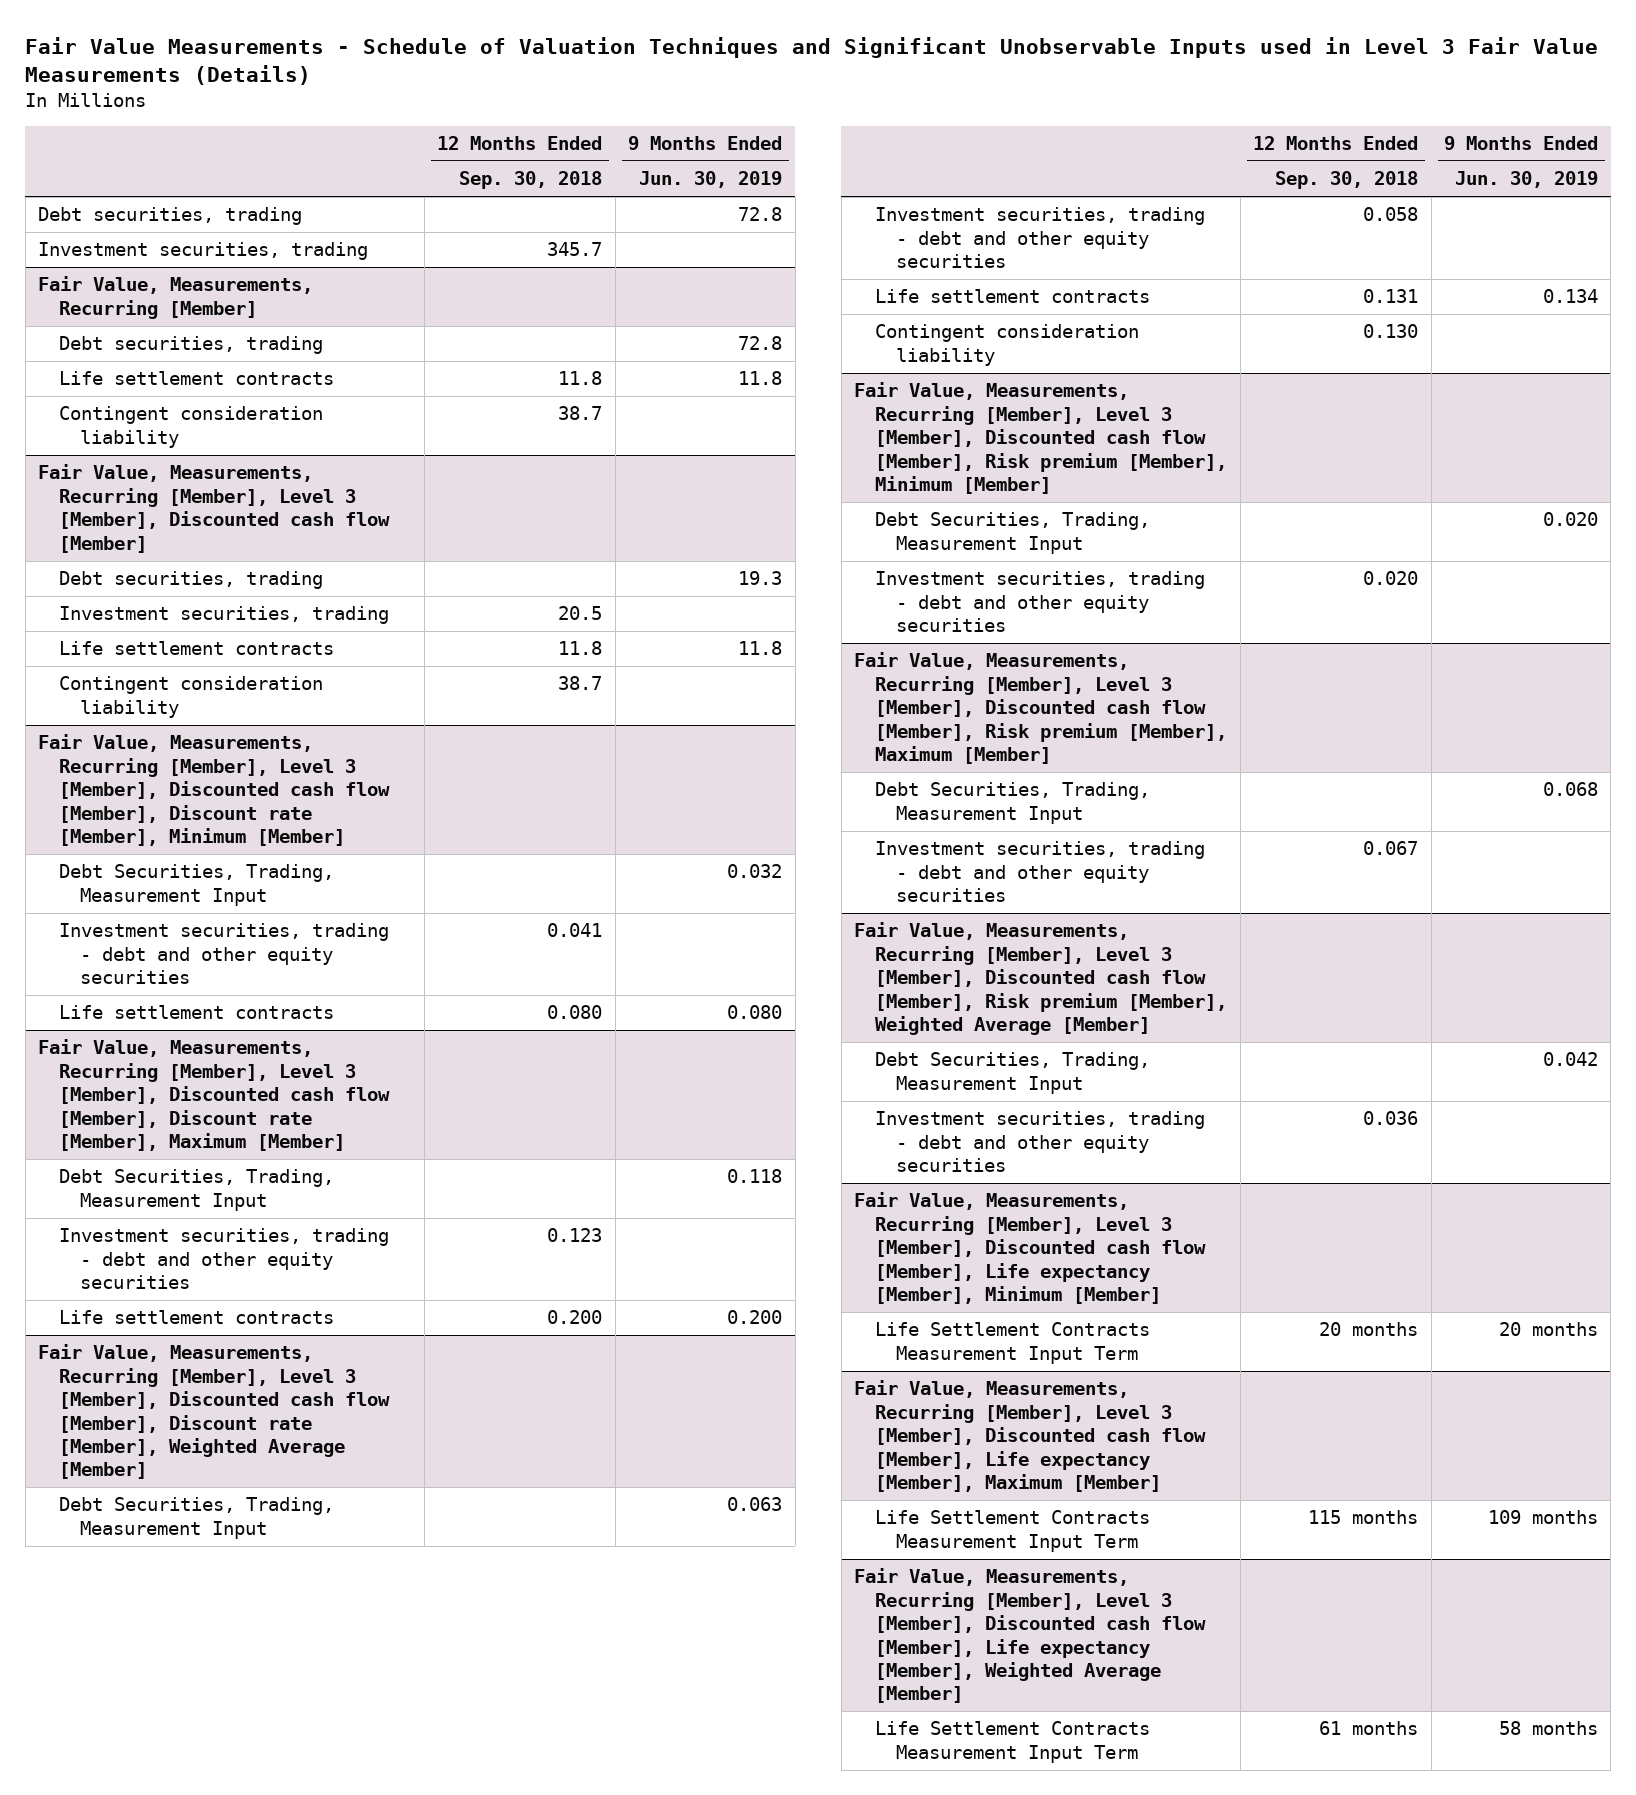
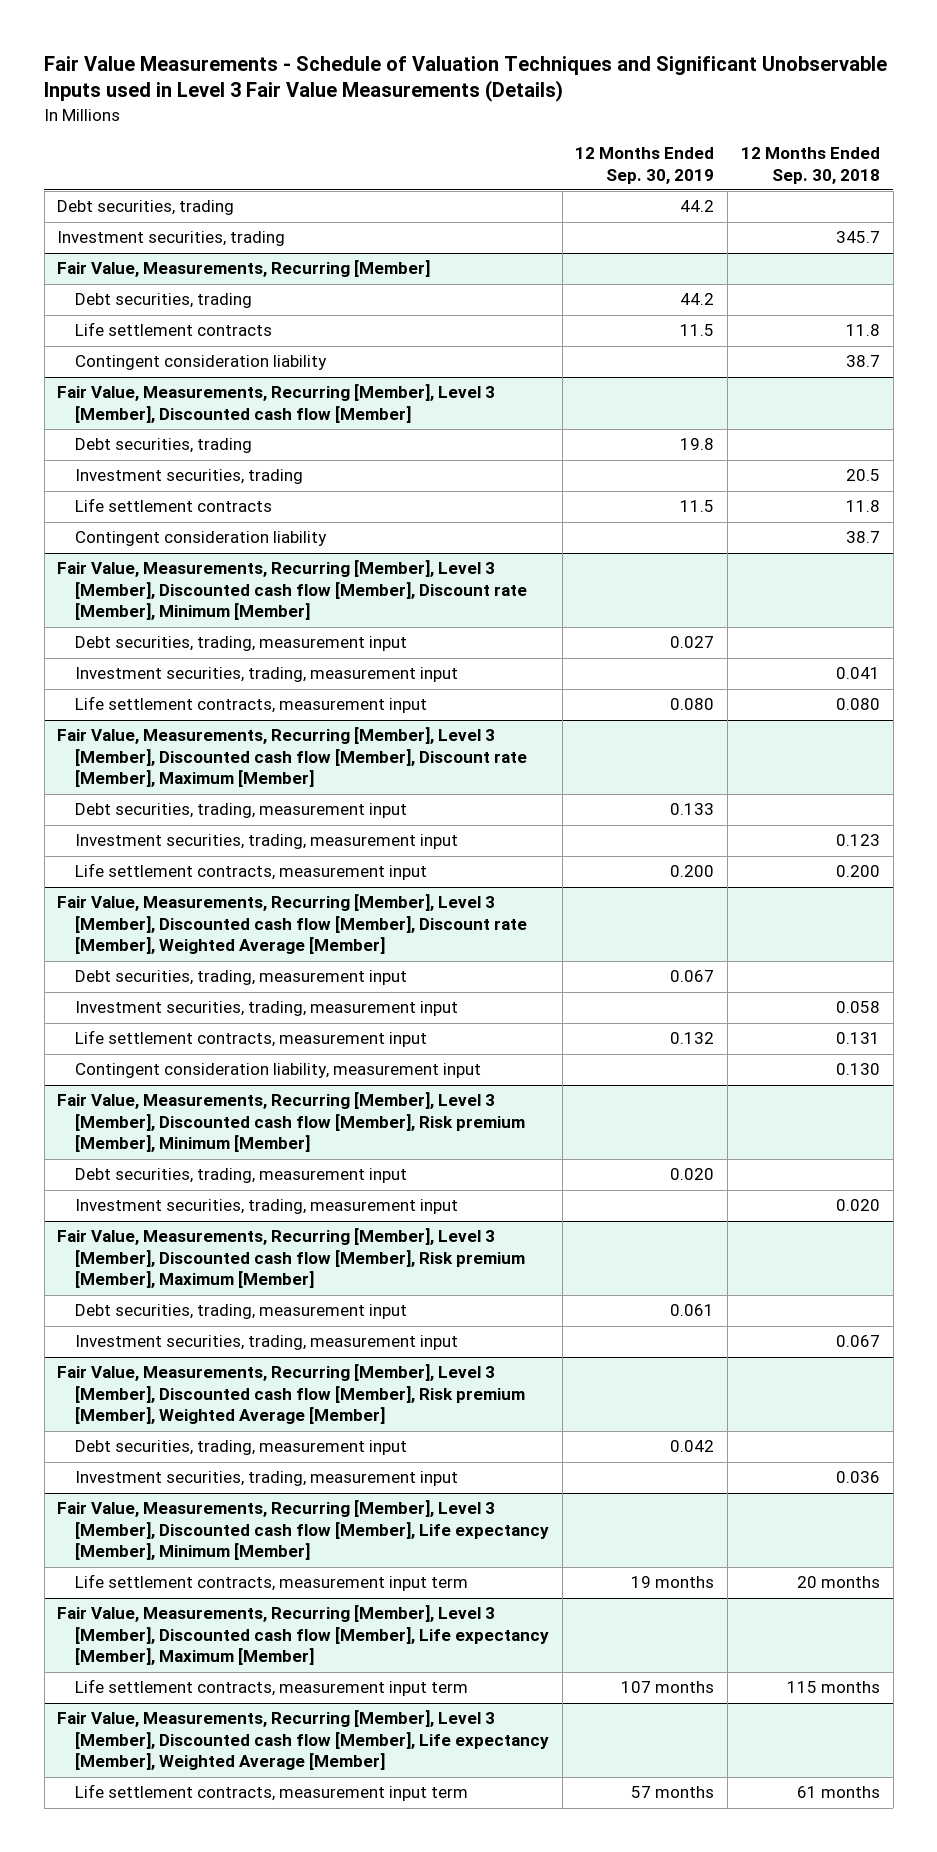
- | 12 Months Ended Sep. 30, 2018 | 9 Months Ended Jun. 30, 2019
+ | 12 Months Ended Sep. 30, 2019 | 12 Months Ended Sep. 30, 2018
@ Fair Value, Measurements, Recurring [Member], Level 3 [Member], Discounted cash flow [Member], Discount rate [Member], Minimum [Member]
- Debt Securities, Trading, Measurement Input | | 0.032
- Investment securities, trading - debt and other equity securities | 0.041 |
- Life settlement contracts | 0.080 | 0.080
+ Debt securities, trading, measurement input | 0.027 |
+ Investment securities, trading, measurement input | | 0.041
+ Life settlement contracts, measurement input | 0.080 | 0.080
@ Fair Value, Measurements, Recurring [Member], Level 3 [Member], Discounted cash flow [Member], Discount rate [Member], Maximum [Member]
- Debt Securities, Trading, Measurement Input | | 0.118
- Investment securities, trading - debt and other equity securities | 0.123 |
- Life settlement contracts | 0.200 | 0.200
+ Debt securities, trading, measurement input | 0.133 |
+ Investment securities, trading, measurement input | | 0.123
+ Life settlement contracts, measurement input | 0.200 | 0.200
@ Fair Value, Measurements, Recurring [Member], Level 3 [Member], Discounted cash flow [Member], Discount rate [Member], Weighted Average [Member]
- Debt Securities, Trading, Measurement Input | | 0.063
- Investment securities, trading - debt and other equity securities | 0.058 |
- Life settlement contracts | 0.131 | 0.134
- Contingent consideration liability | 0.130 |
+ Debt securities, trading, measurement input | 0.067 |
+ Investment securities, trading, measurement input | | 0.058
+ Life settlement contracts, measurement input | 0.132 | 0.131
+ Contingent consideration liability, measurement input | | 0.130
@ Fair Value, Measurements, Recurring [Member], Level 3 [Member], Discounted cash flow [Member], Risk premium [Member], Minimum [Member]
- Debt Securities, Trading, Measurement Input | | 0.020
- Investment securities, trading - debt and other equity securities | 0.020 |
+ Debt securities, trading, measurement input | 0.020 |
+ Investment securities, trading, measurement input | | 0.020
@ Fair Value, Measurements, Recurring [Member], Level 3 [Member], Discounted cash flow [Member], Risk premium [Member], Maximum [Member]
- Debt Securities, Trading, Measurement Input | | 0.068
- Investment securities, trading - debt and other equity securities | 0.067 |
+ Debt securities, trading, measurement input | 0.061 |
+ Investment securities, trading, measurement input | | 0.067
@ Fair Value, Measurements, Recurring [Member], Level 3 [Member], Discounted cash flow [Member], Risk premium [Member], Weighted Average [Member]
- Debt Securities, Trading, Measurement Input | | 0.042
- Investment securities, trading - debt and other equity securities | 0.036 |
+ Debt securities, trading, measurement input | 0.042 |
+ Investment securities, trading, measurement input | | 0.036
@ Fair Value, Measurements, Recurring [Member], Level 3 [Member], Discounted cash flow [Member], Life expectancy [Member], Minimum [Member]
- Life Settlement Contracts Measurement Input Term | 20 months | 20 months
+ Life settlement contracts, measurement input term | 19 months | 20 months
@ Fair Value, Measurements, Recurring [Member], Level 3 [Member], Discounted cash flow [Member], Life expectancy [Member], Maximum [Member]
- Life Settlement Contracts Measurement Input Term | 115 months | 109 months
+ Life settlement contracts, measurement input term | 107 months | 115 months
@ Fair Value, Measurements, Recurring [Member], Level 3 [Member], Discounted cash flow [Member], Life expectancy [Member], Weighted Average [Member]
- Life Settlement Contracts Measurement Input Term | 61 months | 58 months
+ Life settlement contracts, measurement input term | 57 months | 61 months

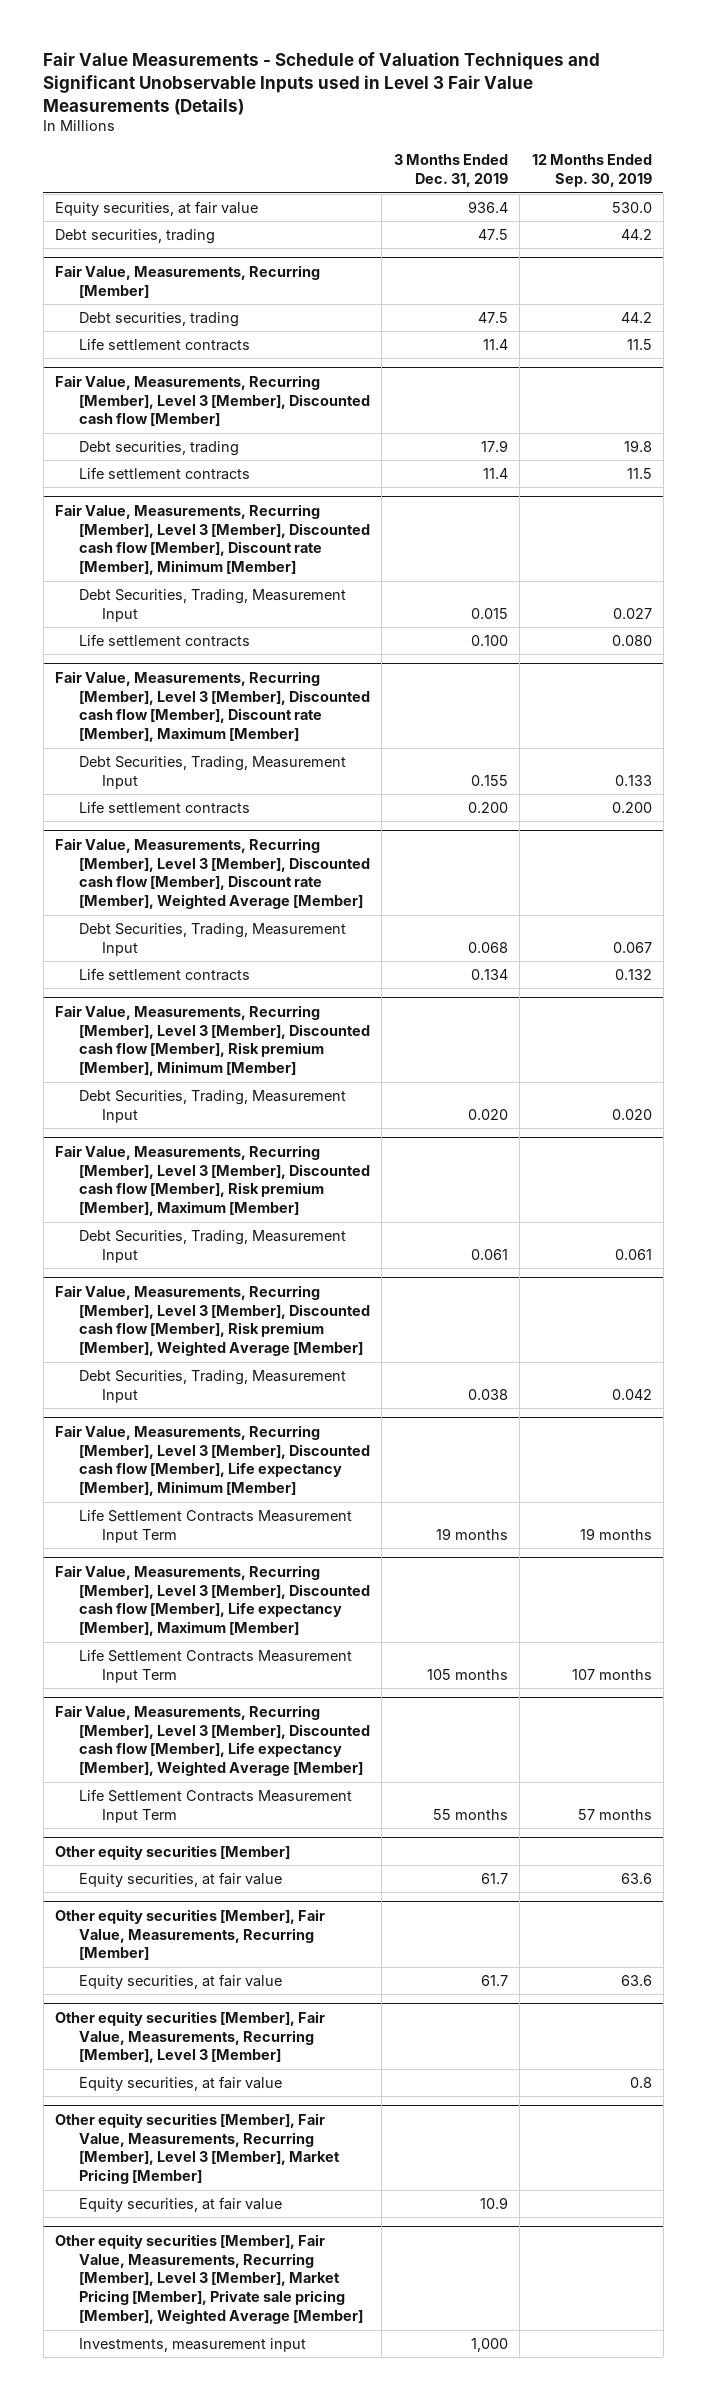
- | 12 Months Ended Sep. 30, 2019 | 12 Months Ended Sep. 30, 2018
+ | 3 Months Ended Dec. 31, 2019 | 12 Months Ended Sep. 30, 2019
+ Equity securities, at fair value | 936.4 | 530.0
- Investment securities, trading | | 345.7
@ Fair Value, Measurements, Recurring [Member]
- Contingent consideration liability | | 38.7
@ Fair Value, Measurements, Recurring [Member], Level 3 [Member], Discounted cash flow [Member]
- Investment securities, trading | | 20.5
- Contingent consideration liability | | 38.7
@ Fair Value, Measurements, Recurring [Member], Level 3 [Member], Discounted cash flow [Member], Discount rate [Member], Minimum [Member]
- Debt securities, trading, measurement input | 0.027 |
- Investment securities, trading, measurement input | | 0.041
- Life settlement contracts, measurement input | 0.080 | 0.080
+ Debt Securities, Trading, Measurement Input | 0.015 | 0.027
+ Life settlement contracts | 0.100 | 0.080
@ Fair Value, Measurements, Recurring [Member], Level 3 [Member], Discounted cash flow [Member], Discount rate [Member], Maximum [Member]
- Debt securities, trading, measurement input | 0.133 |
- Investment securities, trading, measurement input | | 0.123
- Life settlement contracts, measurement input | 0.200 | 0.200
+ Debt Securities, Trading, Measurement Input | 0.155 | 0.133
+ Life settlement contracts | 0.200 | 0.200
@ Fair Value, Measurements, Recurring [Member], Level 3 [Member], Discounted cash flow [Member], Discount rate [Member], Weighted Average [Member]
- Debt securities, trading, measurement input | 0.067 |
- Investment securities, trading, measurement input | | 0.058
- Life settlement contracts, measurement input | 0.132 | 0.131
- Contingent consideration liability, measurement input | | 0.130
+ Debt Securities, Trading, Measurement Input | 0.068 | 0.067
+ Life settlement contracts | 0.134 | 0.132
@ Fair Value, Measurements, Recurring [Member], Level 3 [Member], Discounted cash flow [Member], Risk premium [Member], Minimum [Member]
- Debt securities, trading, measurement input | 0.020 |
- Investment securities, trading, measurement input | | 0.020
+ Debt Securities, Trading, Measurement Input | 0.020 | 0.020
@ Fair Value, Measurements, Recurring [Member], Level 3 [Member], Discounted cash flow [Member], Risk premium [Member], Maximum [Member]
- Debt securities, trading, measurement input | 0.061 |
- Investment securities, trading, measurement input | | 0.067
+ Debt Securities, Trading, Measurement Input | 0.061 | 0.061
@ Fair Value, Measurements, Recurring [Member], Level 3 [Member], Discounted cash flow [Member], Risk premium [Member], Weighted Average [Member]
- Debt securities, trading, measurement input | 0.042 |
- Investment securities, trading, measurement input | | 0.036
+ Debt Securities, Trading, Measurement Input | 0.038 | 0.042
@ Fair Value, Measurements, Recurring [Member], Level 3 [Member], Discounted cash flow [Member], Life expectancy [Member], Minimum [Member]
- Life settlement contracts, measurement input term | 19 months | 20 months
+ Life Settlement Contracts Measurement Input Term | 19 months | 19 months
@ Fair Value, Measurements, Recurring [Member], Level 3 [Member], Discounted cash flow [Member], Life expectancy [Member], Maximum [Member]
- Life settlement contracts, measurement input term | 107 months | 115 months
+ Life Settlement Contracts Measurement Input Term | 105 months | 107 months
@ Fair Value, Measurements, Recurring [Member], Level 3 [Member], Discounted cash flow [Member], Life expectancy [Member], Weighted Average [Member]
- Life settlement contracts, measurement input term | 57 months | 61 months
+ Life Settlement Contracts Measurement Input Term | 55 months | 57 months
+ Other equity securities [Member]
+ Equity securities, at fair value | 61.7 | 63.6
+ Other equity securities [Member], Fair Value, Measurements, Recurring [Member]
+ Equity securities, at fair value | 61.7 | 63.6
+ Other equity securities [Member], Fair Value, Measurements, Recurring [Member], Level 3 [Member]
+ Equity securities, at fair value | | 0.8
+ Other equity securities [Member], Fair Value, Measurements, Recurring [Member], Level 3 [Member], Market Pricing [Member]
+ Equity securities, at fair value | 10.9 |
+ Other equity securities [Member], Fair Value, Measurements, Recurring [Member], Level 3 [Member], Market Pricing [Member], Private sale pricing [Member], Weighted Average [Member]
+ Investments, measurement input | 1,000 |

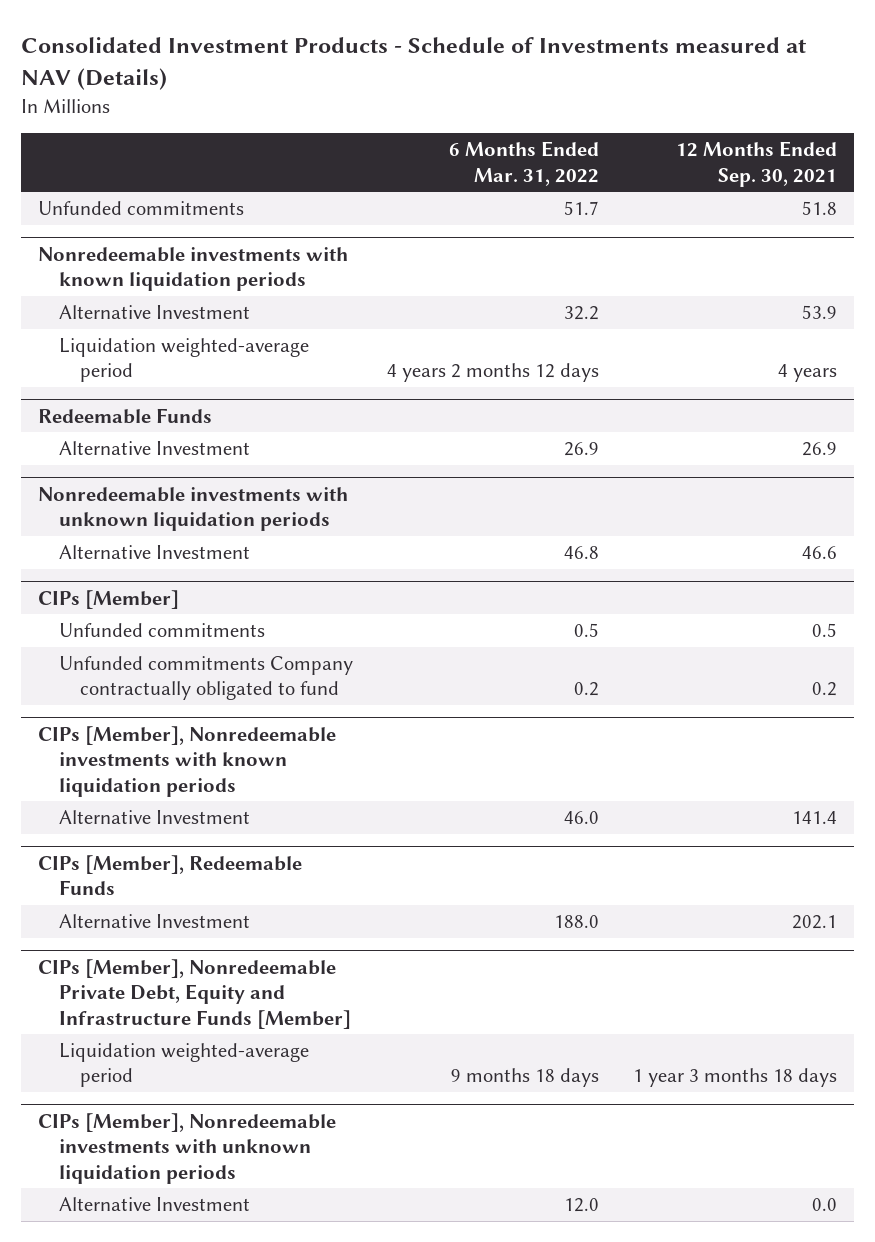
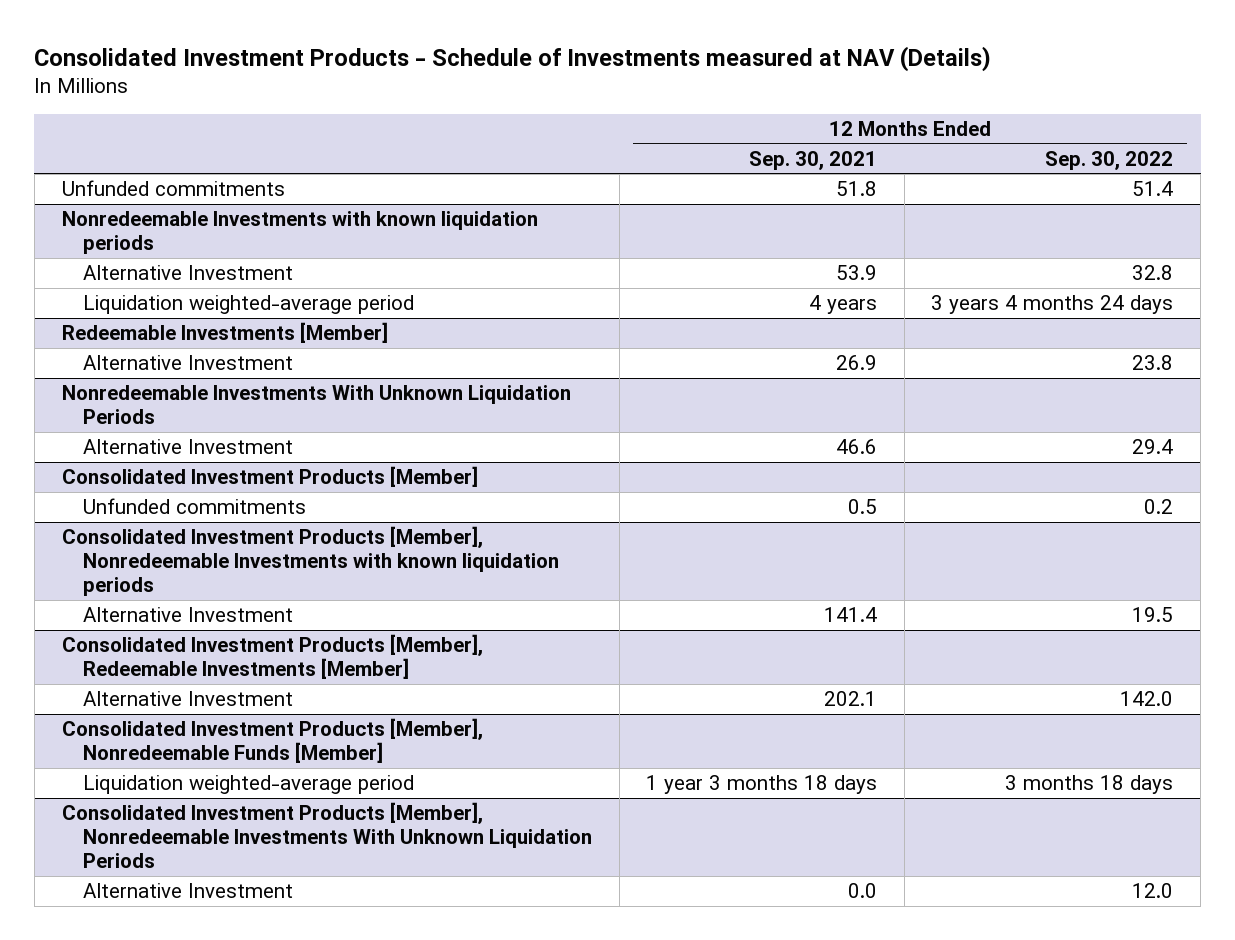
- | 6 Months Ended Mar. 31, 2022 | 12 Months Ended Sep. 30, 2021
+ | 12 Months Ended Sep. 30, 2021 | 12 Months Ended Sep. 30, 2022
- Nonredeemable investments with known liquidation periods
+ Nonredeemable Investments with known liquidation periods
- Redeemable Funds
+ Redeemable Investments [Member]
- Nonredeemable investments with unknown liquidation periods
+ Nonredeemable Investments With Unknown Liquidation Periods
- CIPs [Member]
+ Consolidated Investment Products [Member]
- Unfunded commitments Company contractually obligated to fund | 0.2 | 0.2
- CIPs [Member], Nonredeemable investments with known liquidation periods
+ Consolidated Investment Products [Member], Nonredeemable Investments with known liquidation periods
- CIPs [Member], Redeemable Funds
+ Consolidated Investment Products [Member], Redeemable Investments [Member]
- CIPs [Member], Nonredeemable Private Debt, Equity and Infrastructure Funds [Member]
+ Consolidated Investment Products [Member], Nonredeemable Funds [Member]
- CIPs [Member], Nonredeemable investments with unknown liquidation periods
+ Consolidated Investment Products [Member], Nonredeemable Investments With Unknown Liquidation Periods

